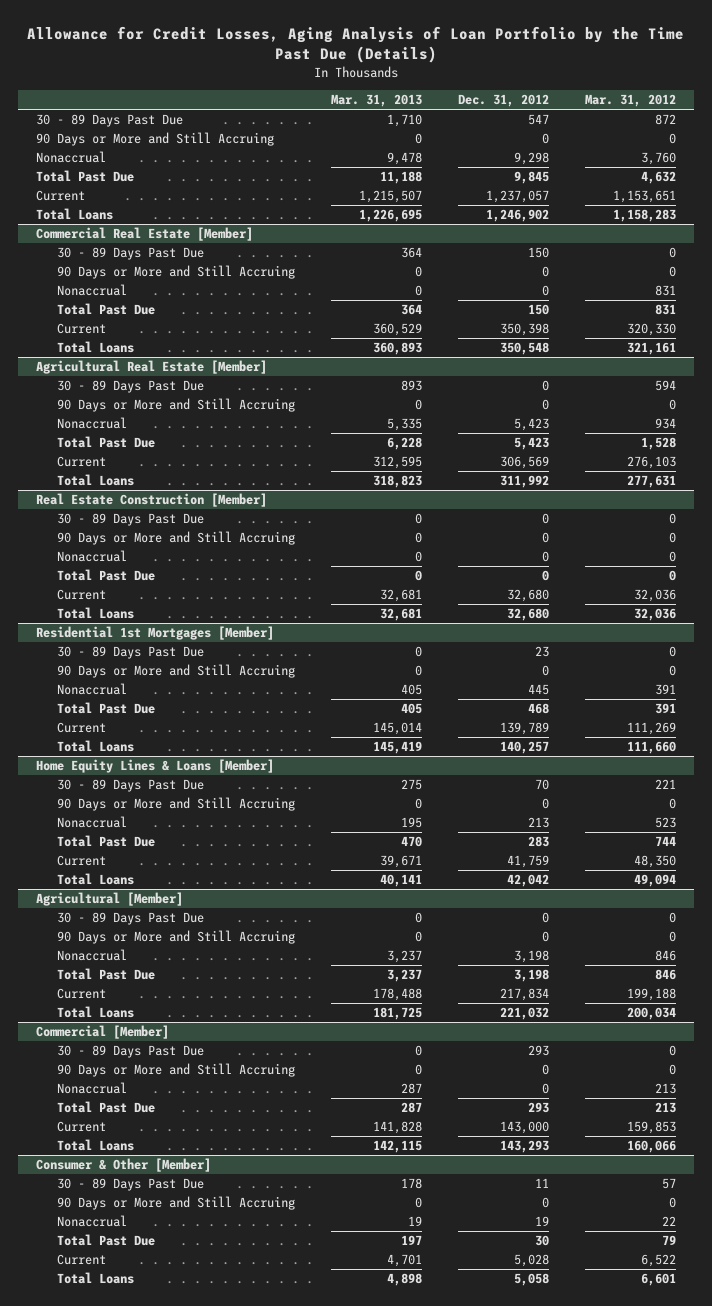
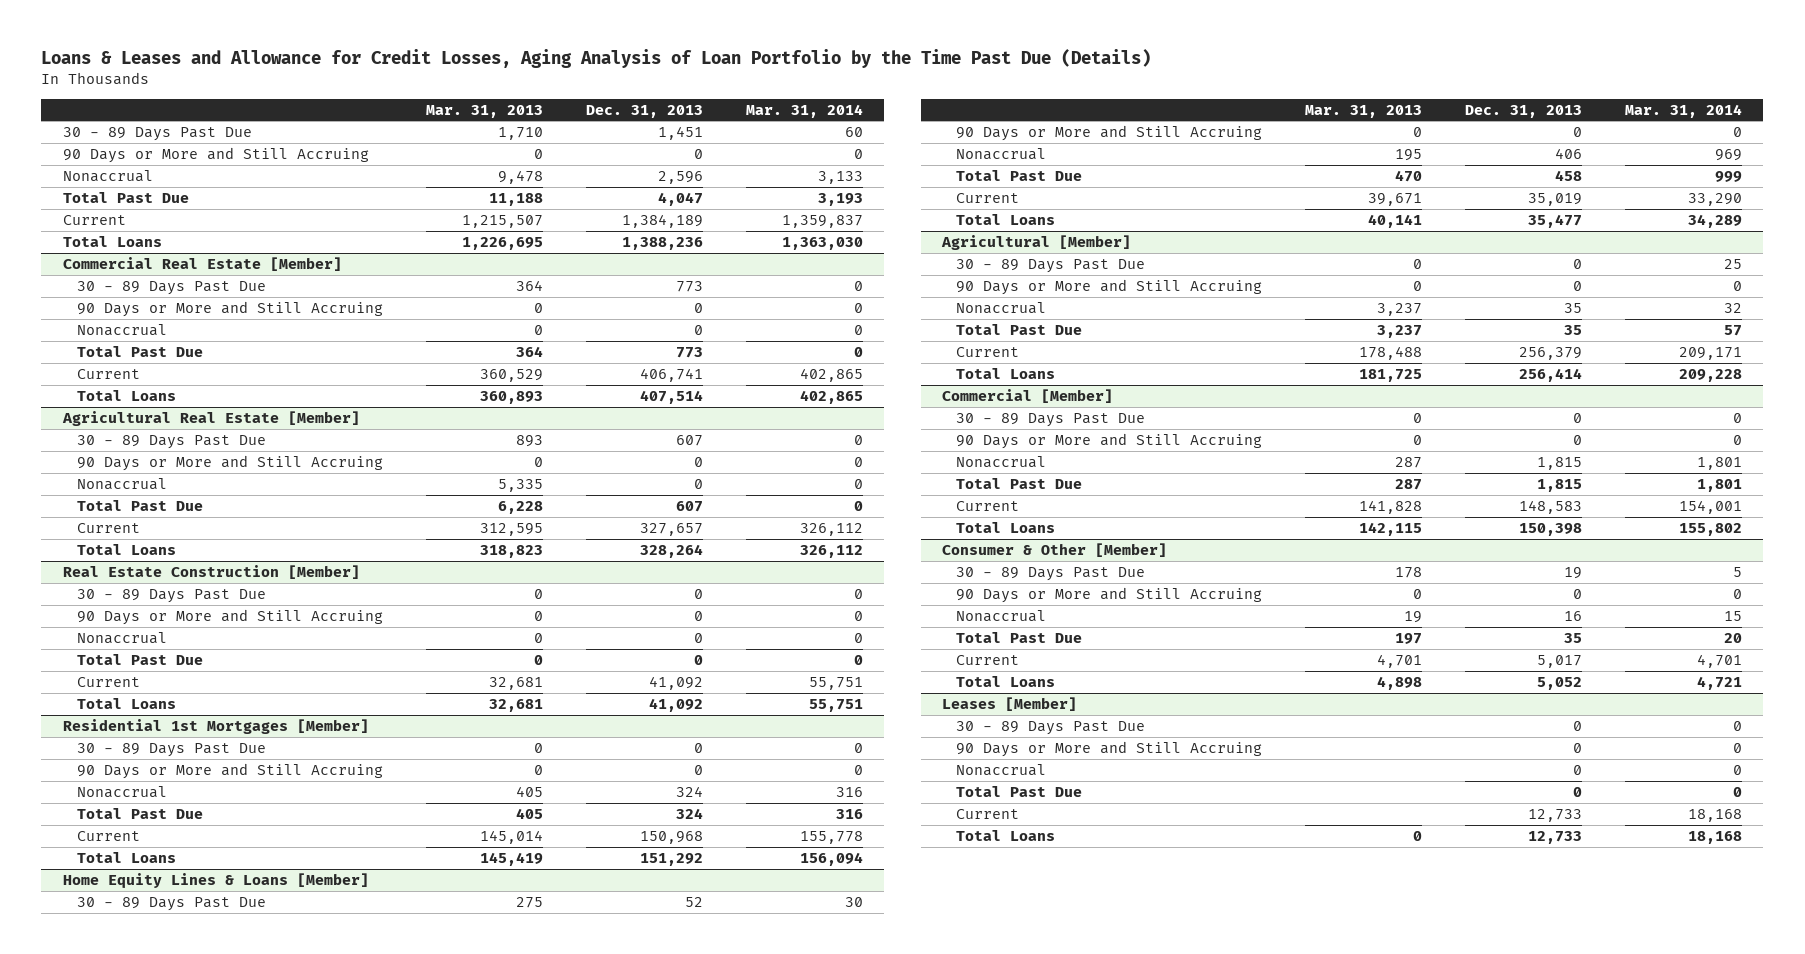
- Allowance for Credit Losses, Aging Analysis of Loan Portfolio by the Time Past Due (Details)
+ Loans & Leases and Allowance for Credit Losses, Aging Analysis of Loan Portfolio by the Time Past Due (Details)
- | Mar. 31, 2013 | Dec. 31, 2012 | Mar. 31, 2012
+ | Mar. 31, 2013 | Dec. 31, 2013 | Mar. 31, 2014
+ Leases [Member]
+ 30 - 89 Days Past Due | | 0 | 0
+ 90 Days or More and Still Accruing | | 0 | 0
+ Nonaccrual | | 0 | 0
+ Total Past Due | | 0 | 0
+ Current | | 12,733 | 18,168
+ Total Loans | 0 | 12,733 | 18,168

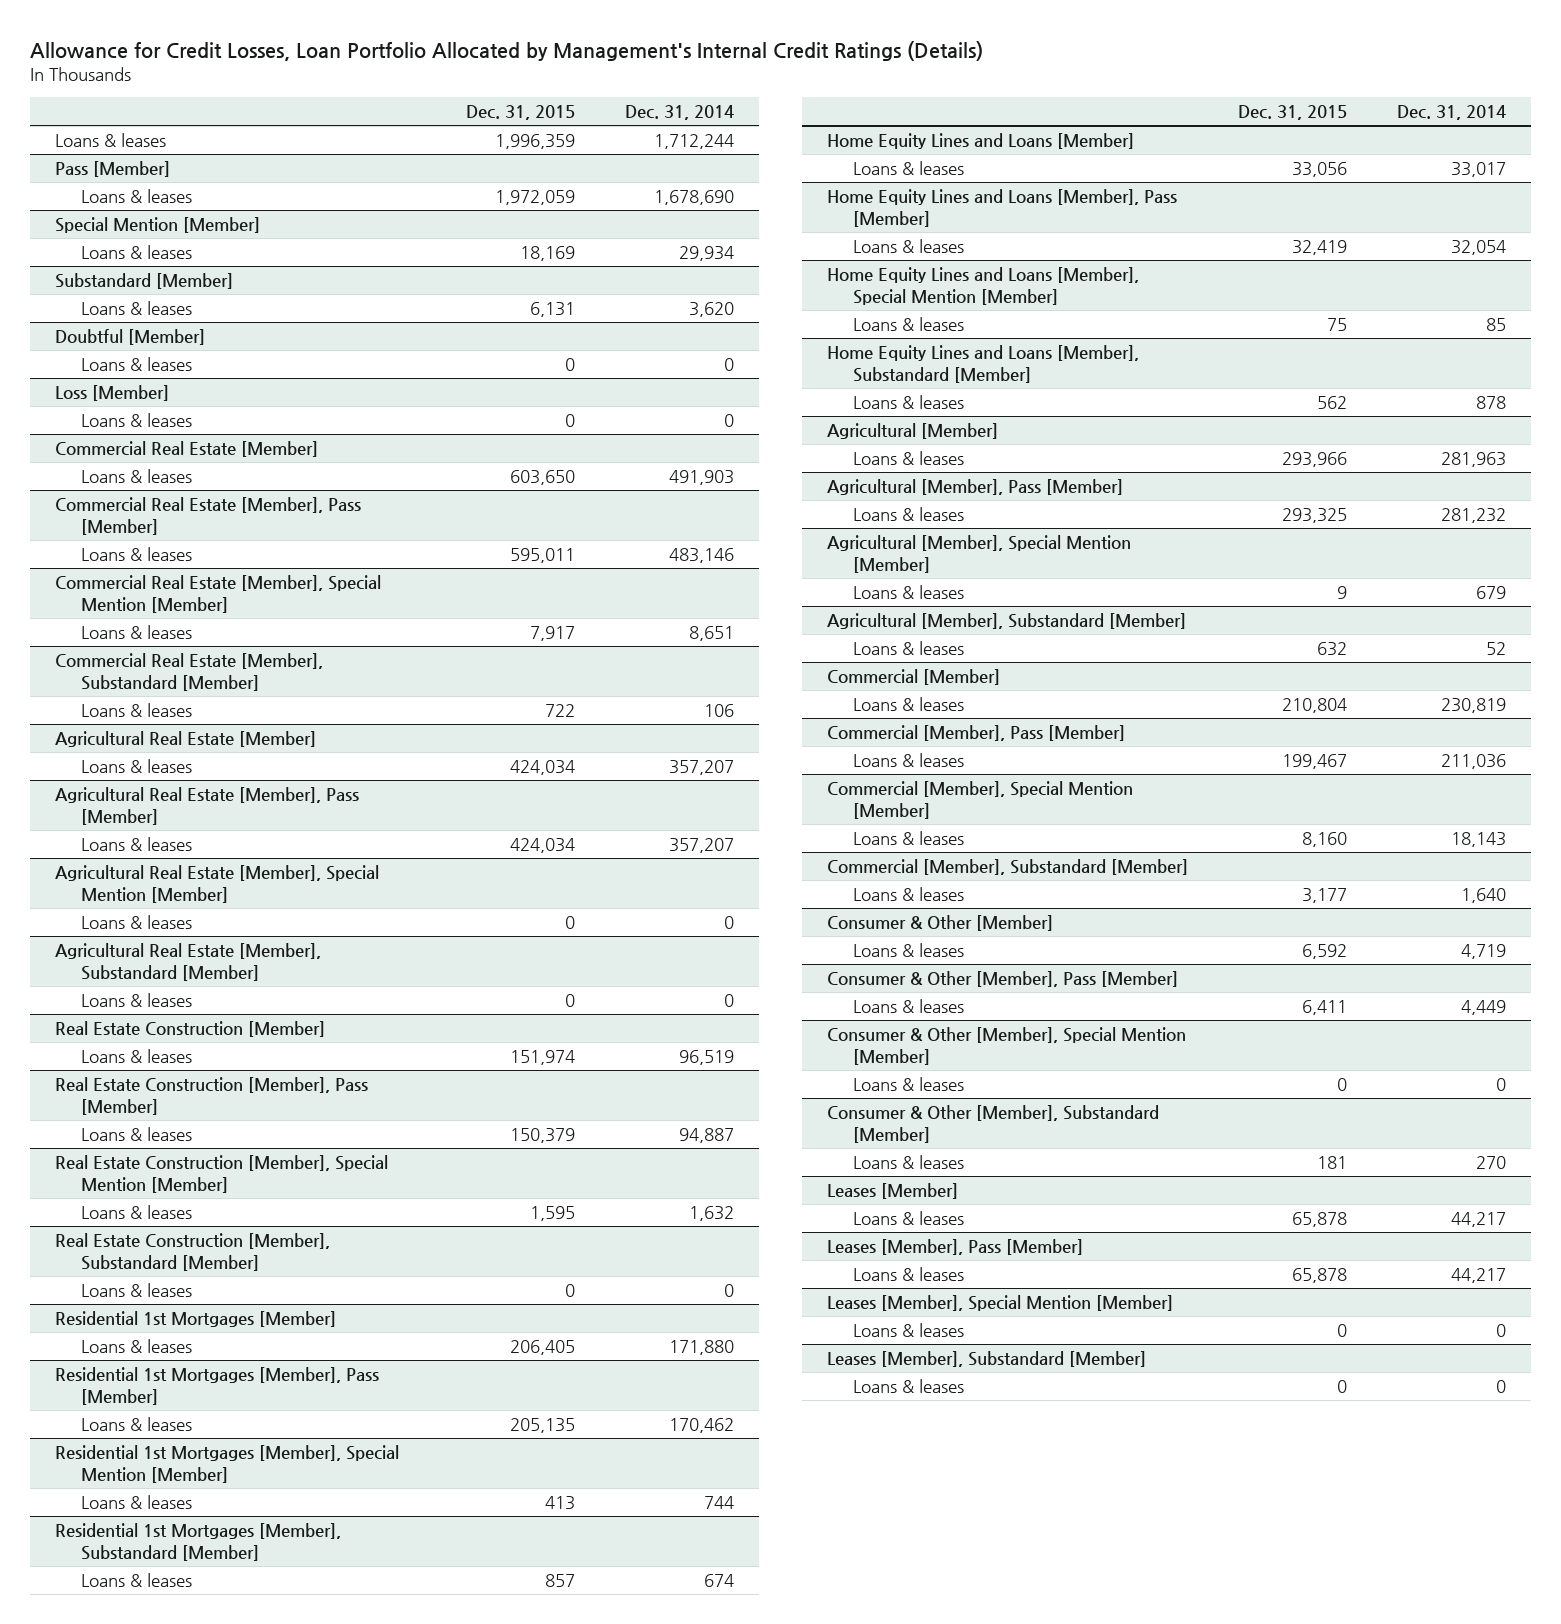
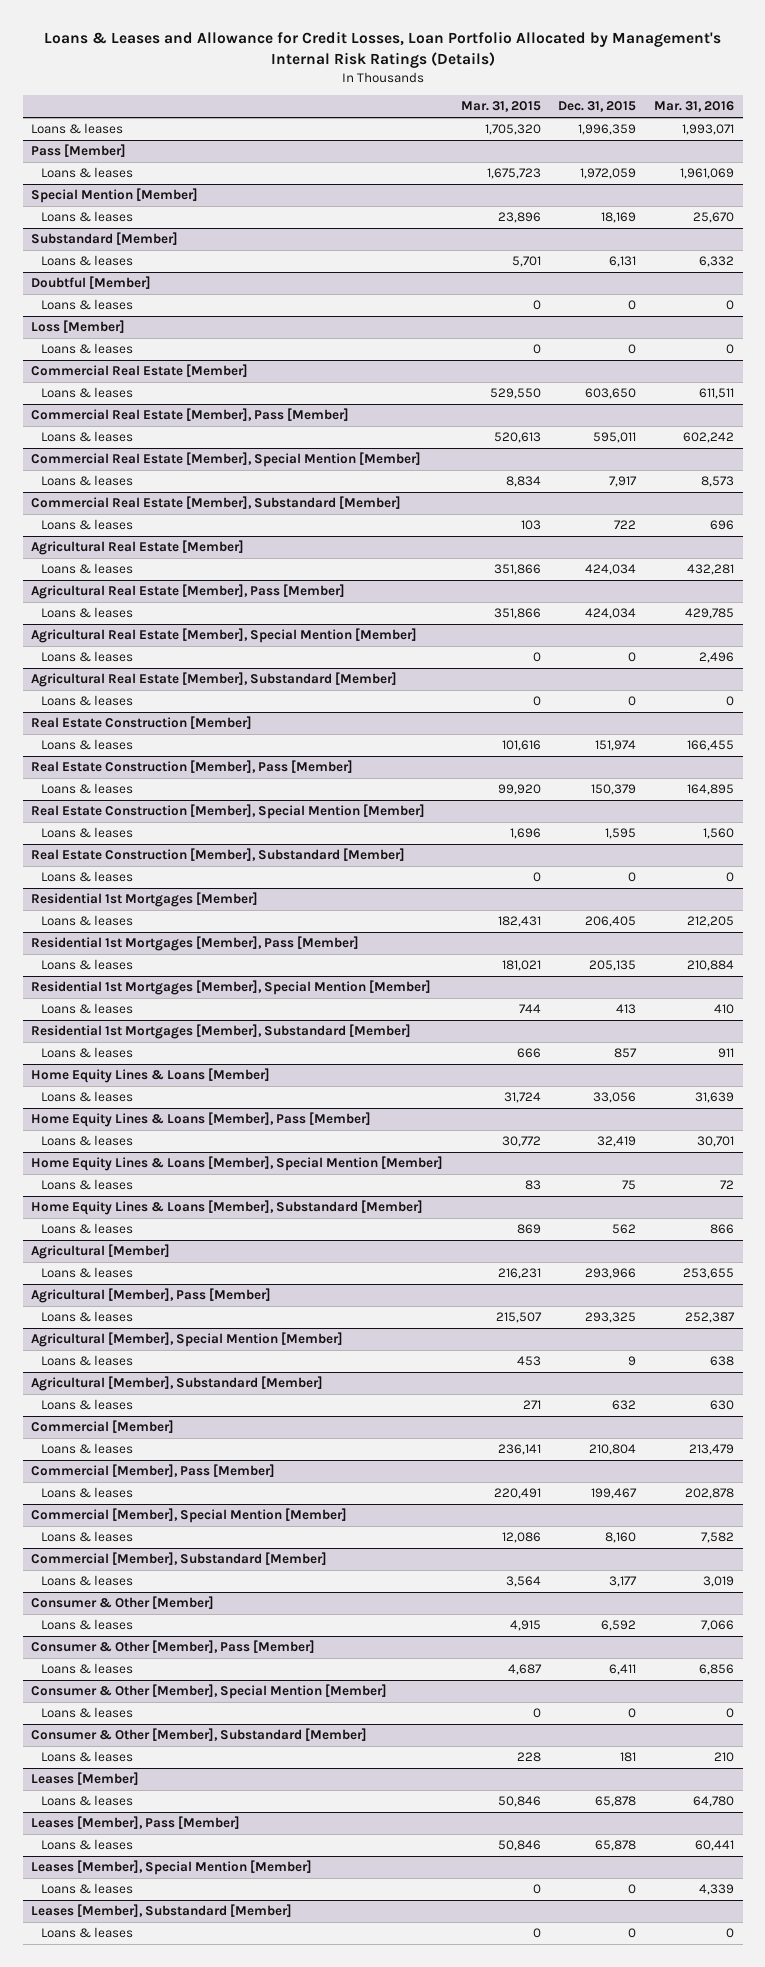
- Allowance for Credit Losses, Loan Portfolio Allocated by Management's Internal Credit Ratings (Details)
+ Loans & Leases and Allowance for Credit Losses, Loan Portfolio Allocated by Management's Internal Risk Ratings (Details)
- | Dec. 31, 2015 | Dec. 31, 2014
+ | Mar. 31, 2015 | Dec. 31, 2015 | Mar. 31, 2016
- Home Equity Lines and Loans [Member]
+ Home Equity Lines & Loans [Member]
- Home Equity Lines and Loans [Member], Pass [Member]
+ Home Equity Lines & Loans [Member], Pass [Member]
- Home Equity Lines and Loans [Member], Special Mention [Member]
+ Home Equity Lines & Loans [Member], Special Mention [Member]
- Home Equity Lines and Loans [Member], Substandard [Member]
+ Home Equity Lines & Loans [Member], Substandard [Member]

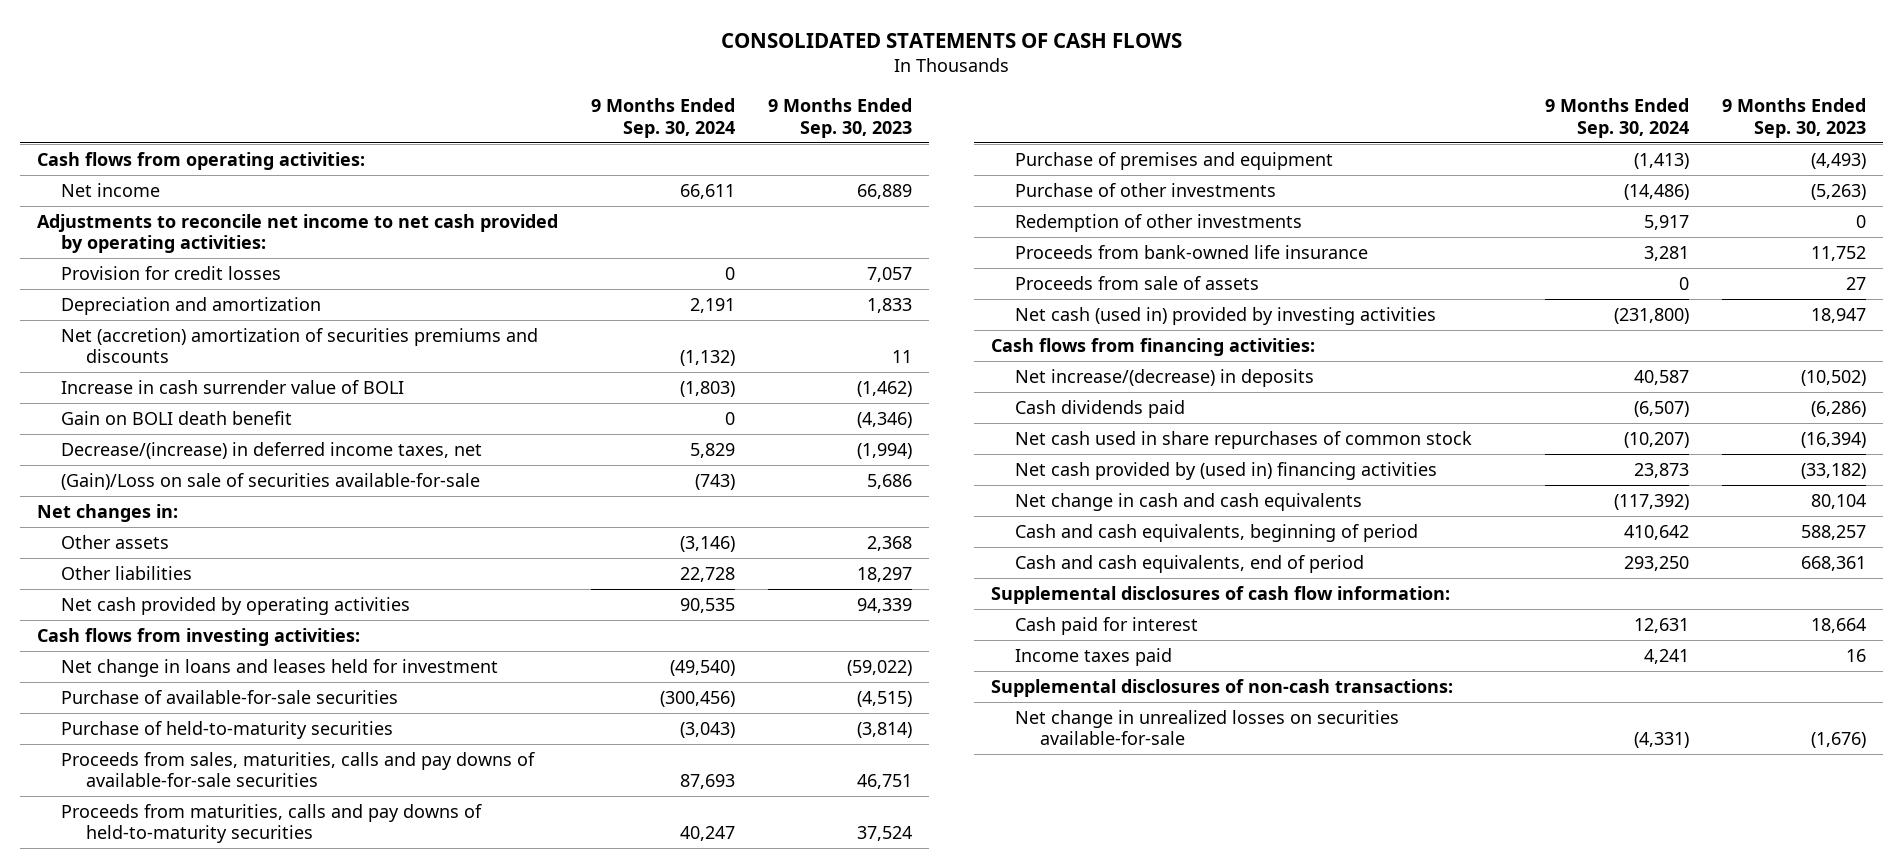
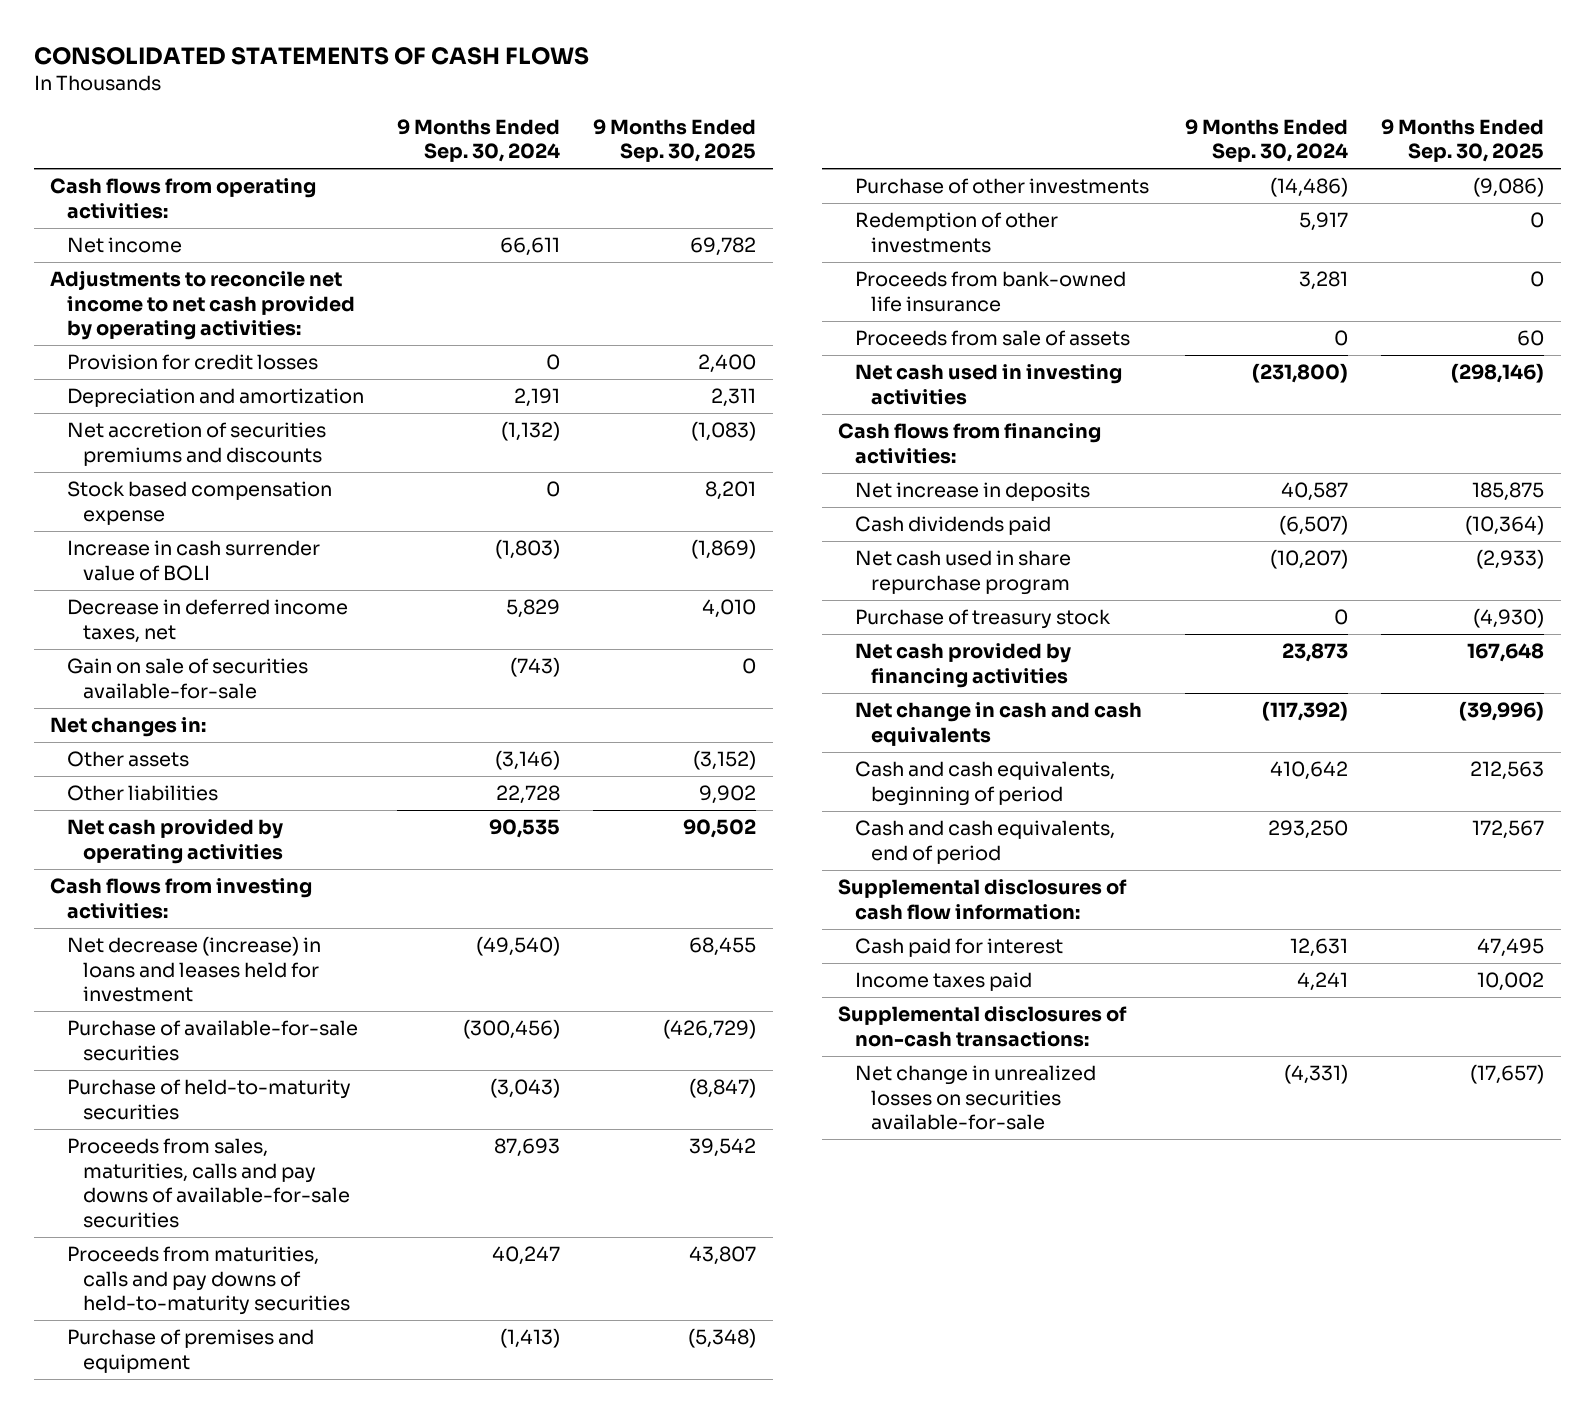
- | 9 Months Ended Sep. 30, 2024 | 9 Months Ended Sep. 30, 2023
+ | 9 Months Ended Sep. 30, 2024 | 9 Months Ended Sep. 30, 2025
- Net (accretion) amortization of securities premiums and discounts | (1,132) | 11
+ Net accretion of securities premiums and discounts | (1,132) | (1,083)
+ Stock based compensation expense | 0 | 8,201
- Gain on BOLI death benefit | 0 | (4,346)
- Decrease/(increase) in deferred income taxes, net | 5,829 | (1,994)
- (Gain)/Loss on sale of securities available-for-sale | (743) | 5,686
+ Decrease in deferred income taxes, net | 5,829 | 4,010
+ Gain on sale of securities available-for-sale | (743) | 0
- Net change in loans and leases held for investment | (49,540) | (59,022)
+ Net decrease (increase) in loans and leases held for investment | (49,540) | 68,455
- Net cash (used in) provided by investing activities | (231,800) | 18,947
+ Net cash used in investing activities | (231,800) | (298,146)
- Net increase/(decrease) in deposits | 40,587 | (10,502)
+ Net increase in deposits | 40,587 | 185,875
- Net cash used in share repurchases of common stock | (10,207) | (16,394)
- Net cash provided by (used in) financing activities | 23,873 | (33,182)
+ Net cash used in share repurchase program | (10,207) | (2,933)
+ Purchase of treasury stock | 0 | (4,930)
+ Net cash provided by financing activities | 23,873 | 167,648

